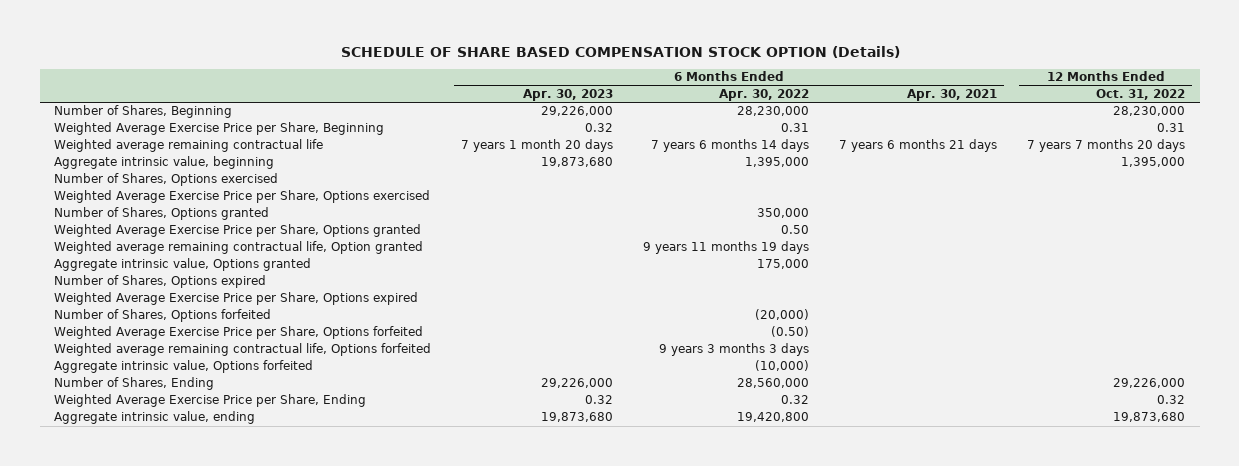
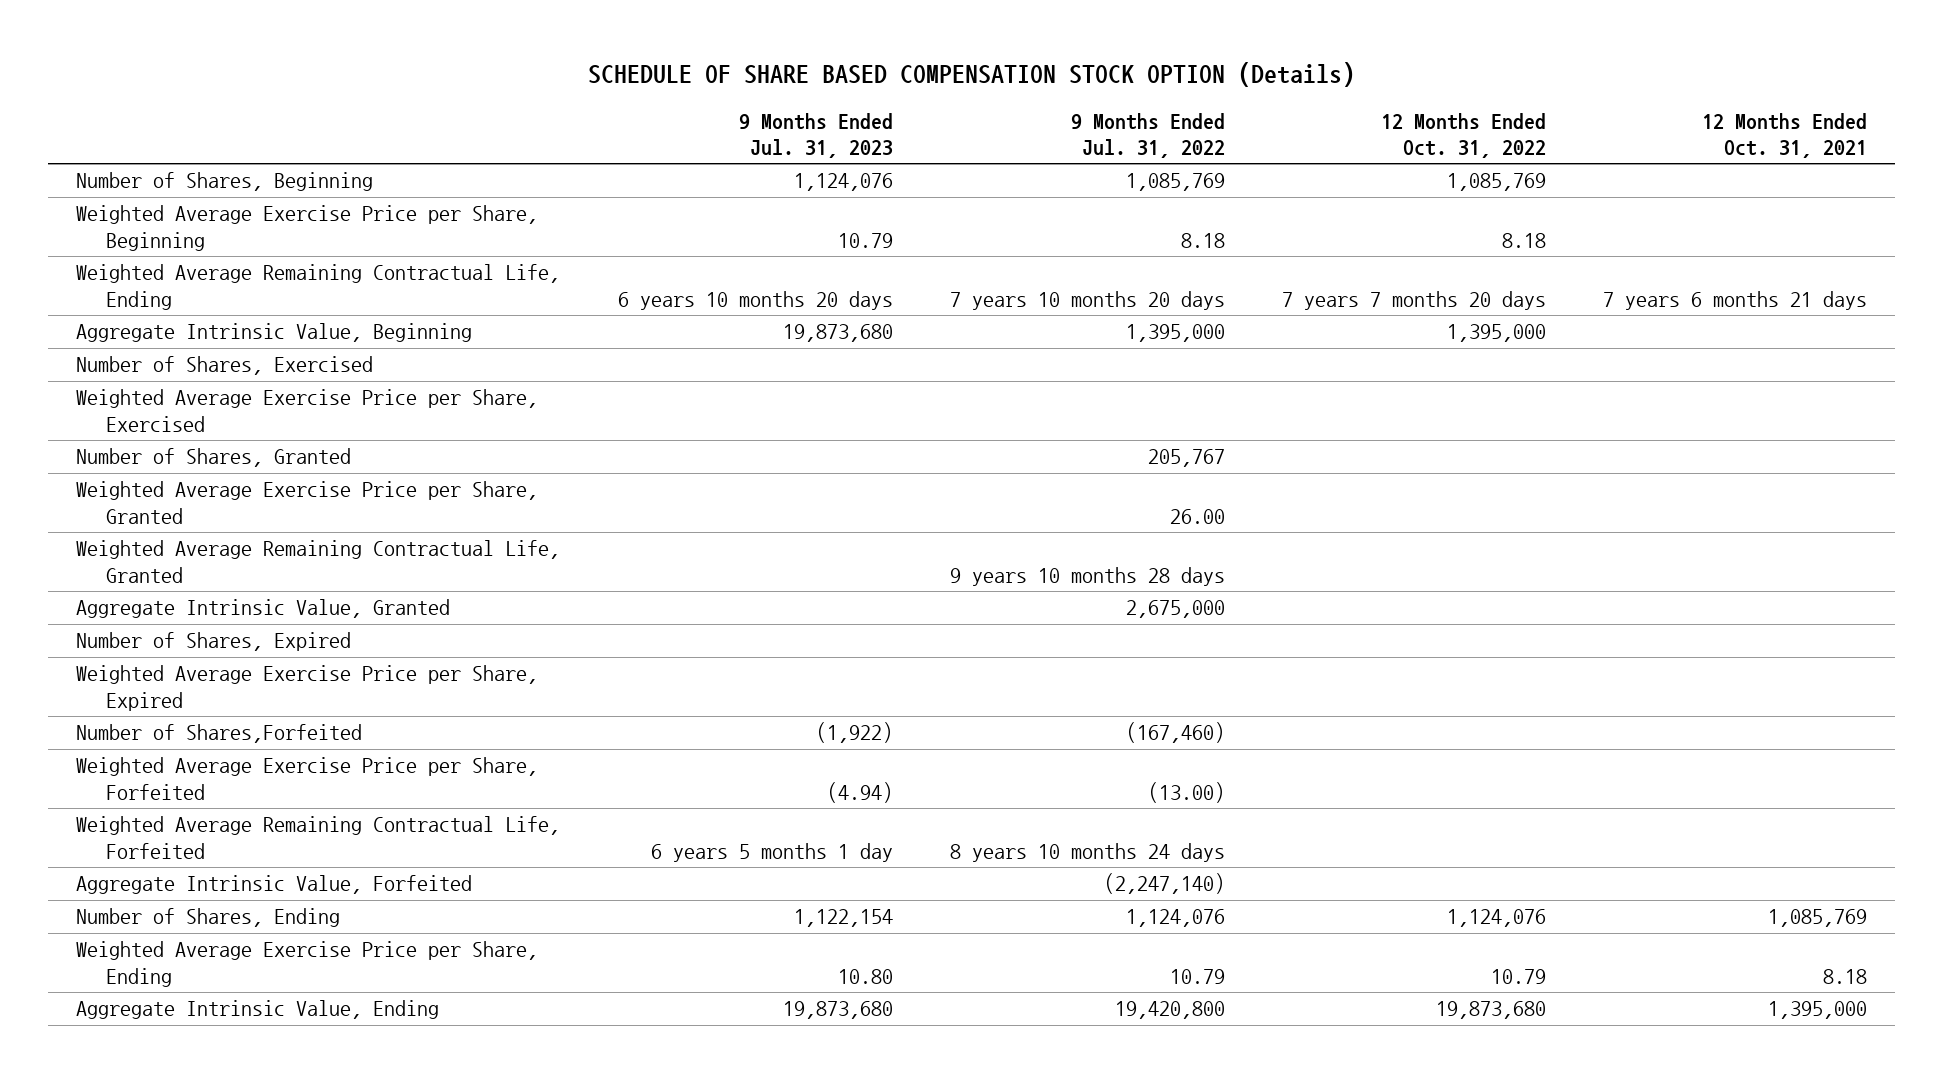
- | 6 Months Ended Apr. 30, 2023 | 6 Months Ended Apr. 30, 2022 | 6 Months Ended Apr. 30, 2021 | 12 Months Ended Oct. 31, 2022
+ | 9 Months Ended Jul. 31, 2023 | 9 Months Ended Jul. 31, 2022 | 12 Months Ended Oct. 31, 2022 | 12 Months Ended Oct. 31, 2021
- Number of Shares, Beginning | 29,226,000 | 28,230,000 | | 28,230,000
- Weighted Average Exercise Price per Share, Beginning | 0.32 | 0.31 | | 0.31
- Weighted average remaining contractual life | 7 years 1 month 20 days | 7 years 6 months 14 days | 7 years 6 months 21 days | 7 years 7 months 20 days
- Aggregate intrinsic value, beginning | 19,873,680 | 1,395,000 | | 1,395,000
- Number of Shares, Options exercised
- Weighted Average Exercise Price per Share, Options exercised
- Number of Shares, Options granted | | 350,000 | |
- Weighted Average Exercise Price per Share, Options granted | | 0.50 | |
- Weighted average remaining contractual life, Option granted | | 9 years 11 months 19 days | |
- Aggregate intrinsic value, Options granted | | 175,000 | |
- Number of Shares, Options expired
- Weighted Average Exercise Price per Share, Options expired
- Number of Shares, Options forfeited | | (20,000) | |
- Weighted Average Exercise Price per Share, Options forfeited | | (0.50) | |
- Weighted average remaining contractual life, Options forfeited | | 9 years 3 months 3 days | |
- Aggregate intrinsic value, Options forfeited | | (10,000) | |
- Number of Shares, Ending | 29,226,000 | 28,560,000 | | 29,226,000
- Weighted Average Exercise Price per Share, Ending | 0.32 | 0.32 | | 0.32
- Aggregate intrinsic value, ending | 19,873,680 | 19,420,800 | | 19,873,680
+ Number of Shares, Beginning | 1,124,076 | 1,085,769 | 1,085,769 |
+ Weighted Average Exercise Price per Share, Beginning | 10.79 | 8.18 | 8.18 |
+ Weighted Average Remaining Contractual Life, Ending | 6 years 10 months 20 days | 7 years 10 months 20 days | 7 years 7 months 20 days | 7 years 6 months 21 days
+ Aggregate Intrinsic Value, Beginning | 19,873,680 | 1,395,000 | 1,395,000 |
+ Number of Shares, Exercised
+ Weighted Average Exercise Price per Share, Exercised
+ Number of Shares, Granted | | 205,767 | |
+ Weighted Average Exercise Price per Share, Granted | | 26.00 | |
+ Weighted Average Remaining Contractual Life, Granted | | 9 years 10 months 28 days | |
+ Aggregate Intrinsic Value, Granted | | 2,675,000 | |
+ Number of Shares, Expired
+ Weighted Average Exercise Price per Share, Expired
+ Number of Shares,Forfeited | (1,922) | (167,460) | |
+ Weighted Average Exercise Price per Share, Forfeited | (4.94) | (13.00) | |
+ Weighted Average Remaining Contractual Life, Forfeited | 6 years 5 months 1 day | 8 years 10 months 24 days | |
+ Aggregate Intrinsic Value, Forfeited | | (2,247,140) | |
+ Number of Shares, Ending | 1,122,154 | 1,124,076 | 1,124,076 | 1,085,769
+ Weighted Average Exercise Price per Share, Ending | 10.80 | 10.79 | 10.79 | 8.18
+ Aggregate Intrinsic Value, Ending | 19,873,680 | 19,420,800 | 19,873,680 | 1,395,000

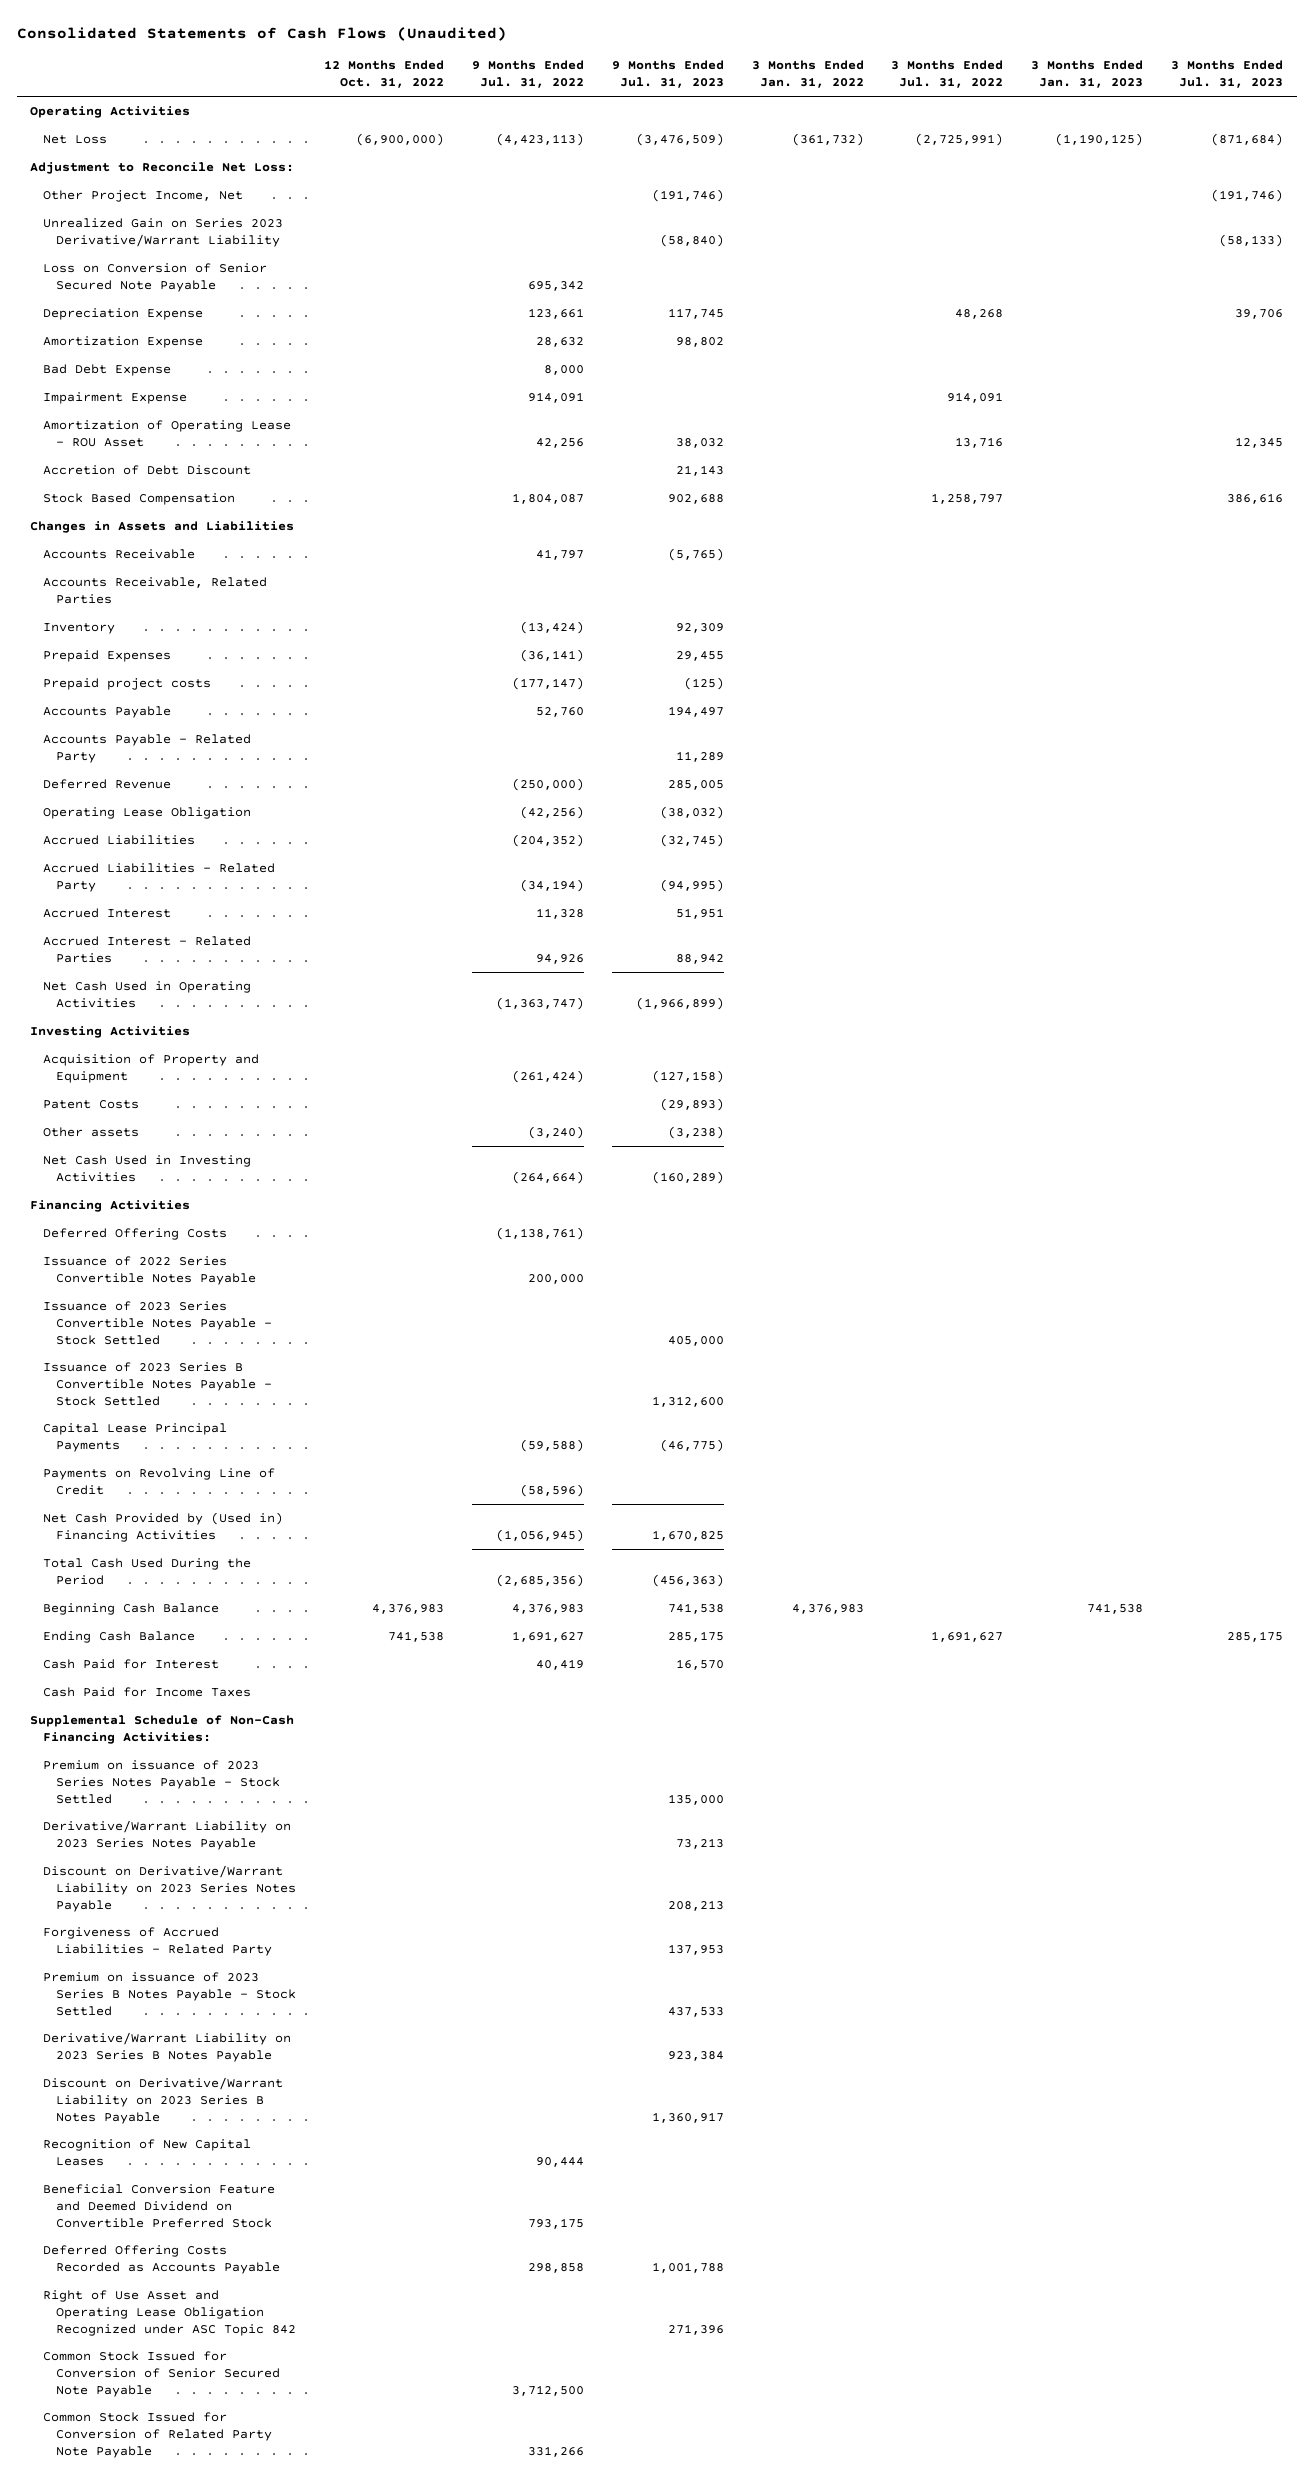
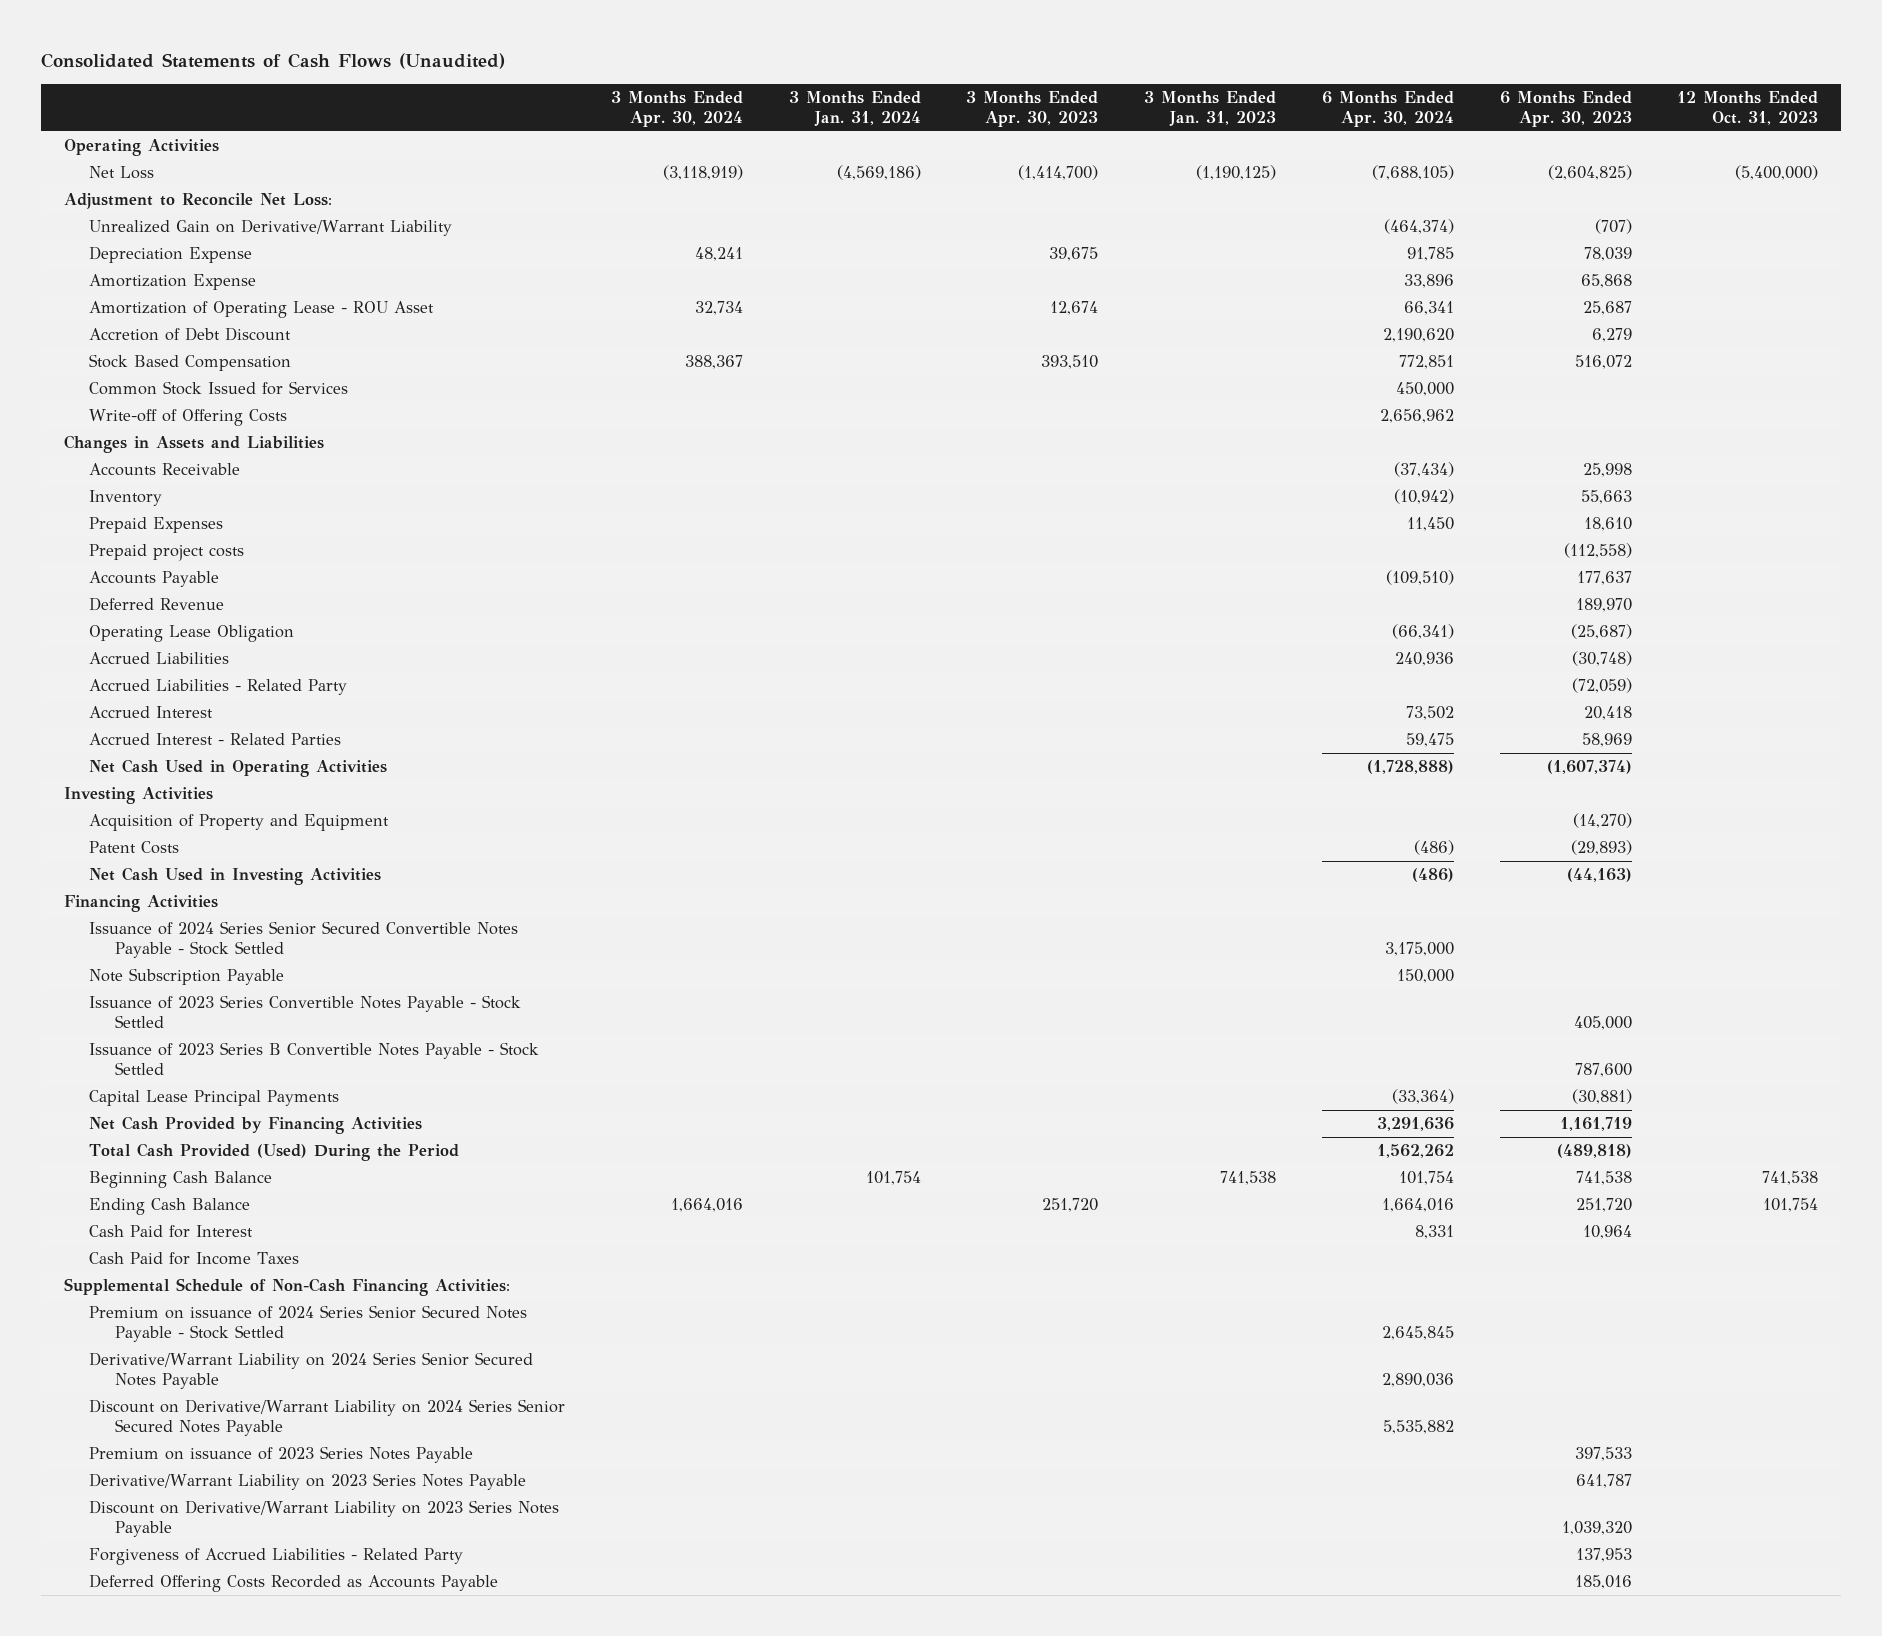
- | 12 Months Ended Oct. 31, 2022 | 9 Months Ended Jul. 31, 2022 | 9 Months Ended Jul. 31, 2023 | 3 Months Ended Jan. 31, 2022 | 3 Months Ended Jul. 31, 2022 | 3 Months Ended Jan. 31, 2023 | 3 Months Ended Jul. 31, 2023
+ | 3 Months Ended Apr. 30, 2024 | 3 Months Ended Jan. 31, 2024 | 3 Months Ended Apr. 30, 2023 | 3 Months Ended Jan. 31, 2023 | 6 Months Ended Apr. 30, 2024 | 6 Months Ended Apr. 30, 2023 | 12 Months Ended Oct. 31, 2023
- Other Project Income, Net | | | (191,746) | | | | (191,746)
- Unrealized Gain on Series 2023 Derivative/Warrant Liability | | | (58,840) | | | | (58,133)
- Loss on Conversion of Senior Secured Note Payable | | 695,342 | | | | |
+ Unrealized Gain on Derivative/Warrant Liability | | | | | (464,374) | (707) |
- Bad Debt Expense | | 8,000 | | | | |
- Impairment Expense | | 914,091 | | | 914,091 | |
+ Common Stock Issued for Services | | | | | 450,000 | |
+ Write-off of Offering Costs | | | | | 2,656,962 | |
- Accounts Receivable, Related Parties
- Accounts Payable - Related Party | | | 11,289 | | | |
- Other assets | | (3,240) | (3,238) | | | |
- Deferred Offering Costs | | (1,138,761) | | | | |
- Issuance of 2022 Series Convertible Notes Payable | | 200,000 | | | | |
+ Issuance of 2024 Series Senior Secured Convertible Notes Payable - Stock Settled | | | | | 3,175,000 | |
+ Note Subscription Payable | | | | | 150,000 | |
- Payments on Revolving Line of Credit | | (58,596) | | | | |
- Net Cash Provided by (Used in) Financing Activities | | (1,056,945) | 1,670,825 | | | |
- Total Cash Used During the Period | | (2,685,356) | (456,363) | | | |
+ Net Cash Provided by Financing Activities | | | | | 3,291,636 | 1,161,719 |
+ Total Cash Provided (Used) During the Period | | | | | 1,562,262 | (489,818) |
- Premium on issuance of 2023 Series Notes Payable - Stock Settled | | | 135,000 | | | |
+ Premium on issuance of 2024 Series Senior Secured Notes Payable - Stock Settled | | | | | 2,645,845 | |
+ Derivative/Warrant Liability on 2024 Series Senior Secured Notes Payable | | | | | 2,890,036 | |
+ Discount on Derivative/Warrant Liability on 2024 Series Senior Secured Notes Payable | | | | | 5,535,882 | |
+ Premium on issuance of 2023 Series Notes Payable | | | | | | 397,533 |
- Premium on issuance of 2023 Series B Notes Payable - Stock Settled | | | 437,533 | | | |
- Derivative/Warrant Liability on 2023 Series B Notes Payable | | | 923,384 | | | |
- Discount on Derivative/Warrant Liability on 2023 Series B Notes Payable | | | 1,360,917 | | | |
- Recognition of New Capital Leases | | 90,444 | | | | |
- Beneficial Conversion Feature and Deemed Dividend on Convertible Preferred Stock | | 793,175 | | | | |
- Right of Use Asset and Operating Lease Obligation Recognized under ASC Topic 842 | | | 271,396 | | | |
- Common Stock Issued for Conversion of Senior Secured Note Payable | | 3,712,500 | | | | |
- Common Stock Issued for Conversion of Related Party Note Payable | | 331,266 | | | | |

